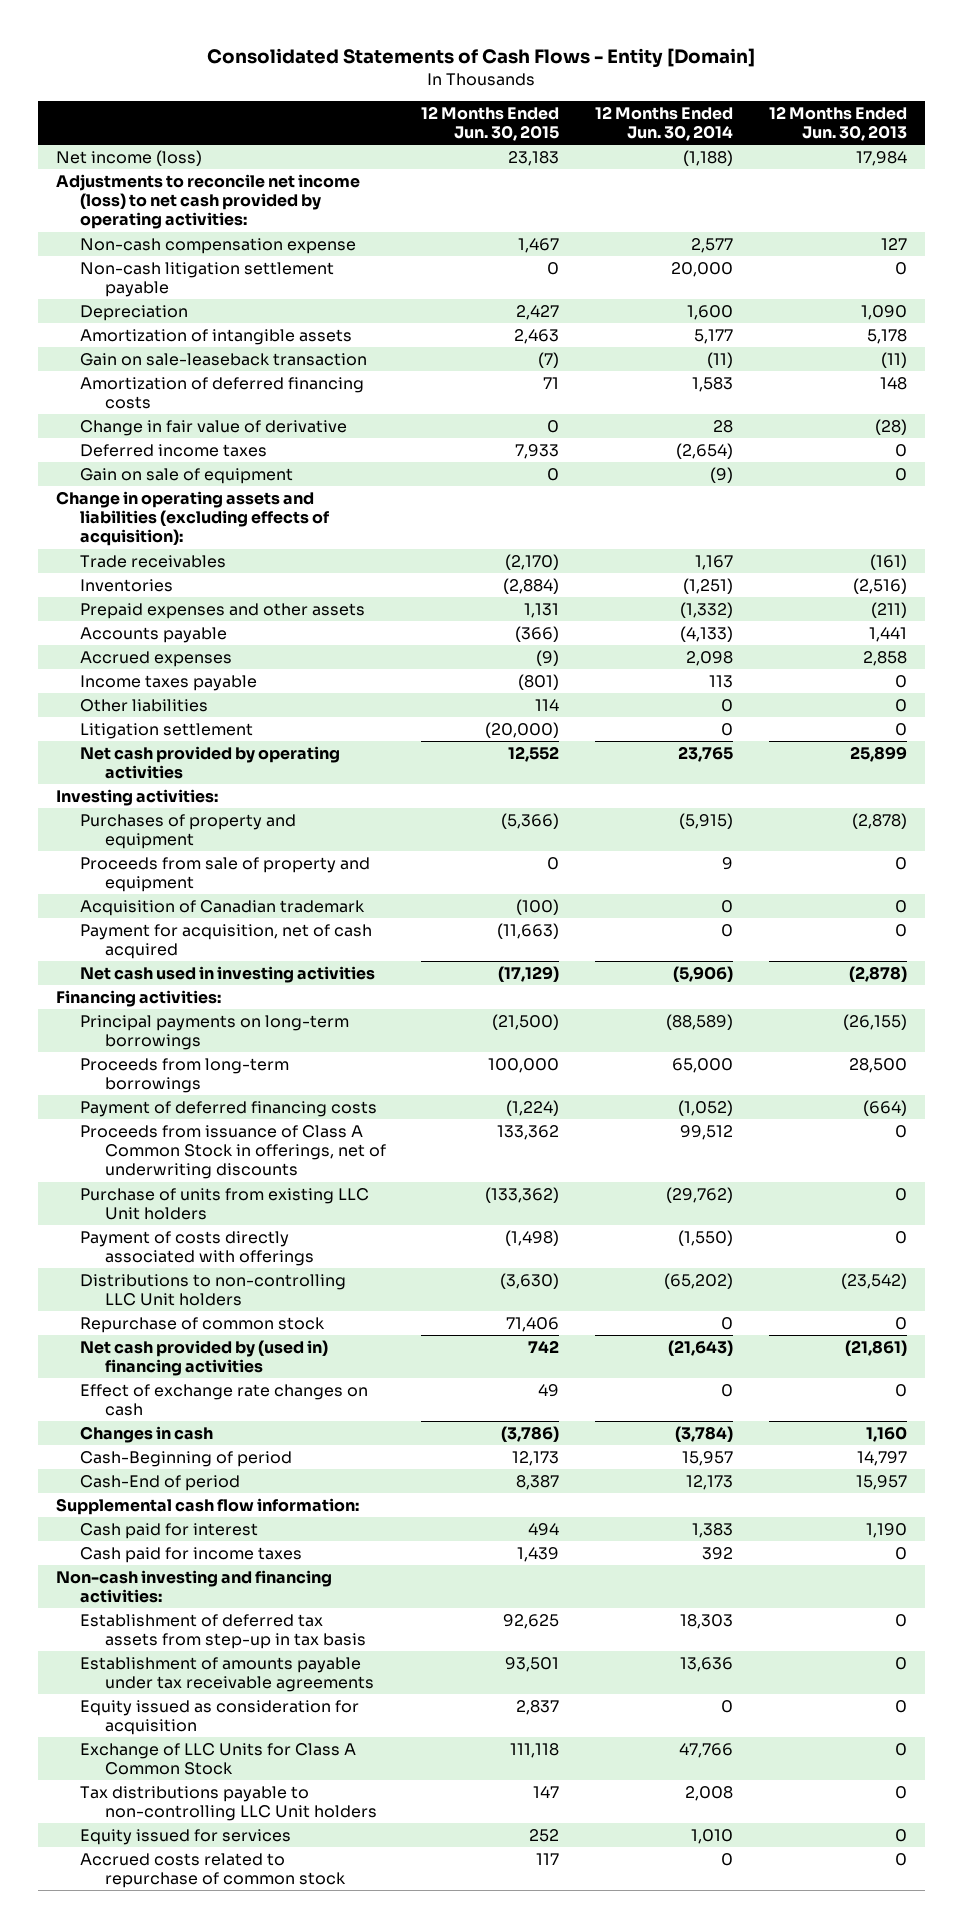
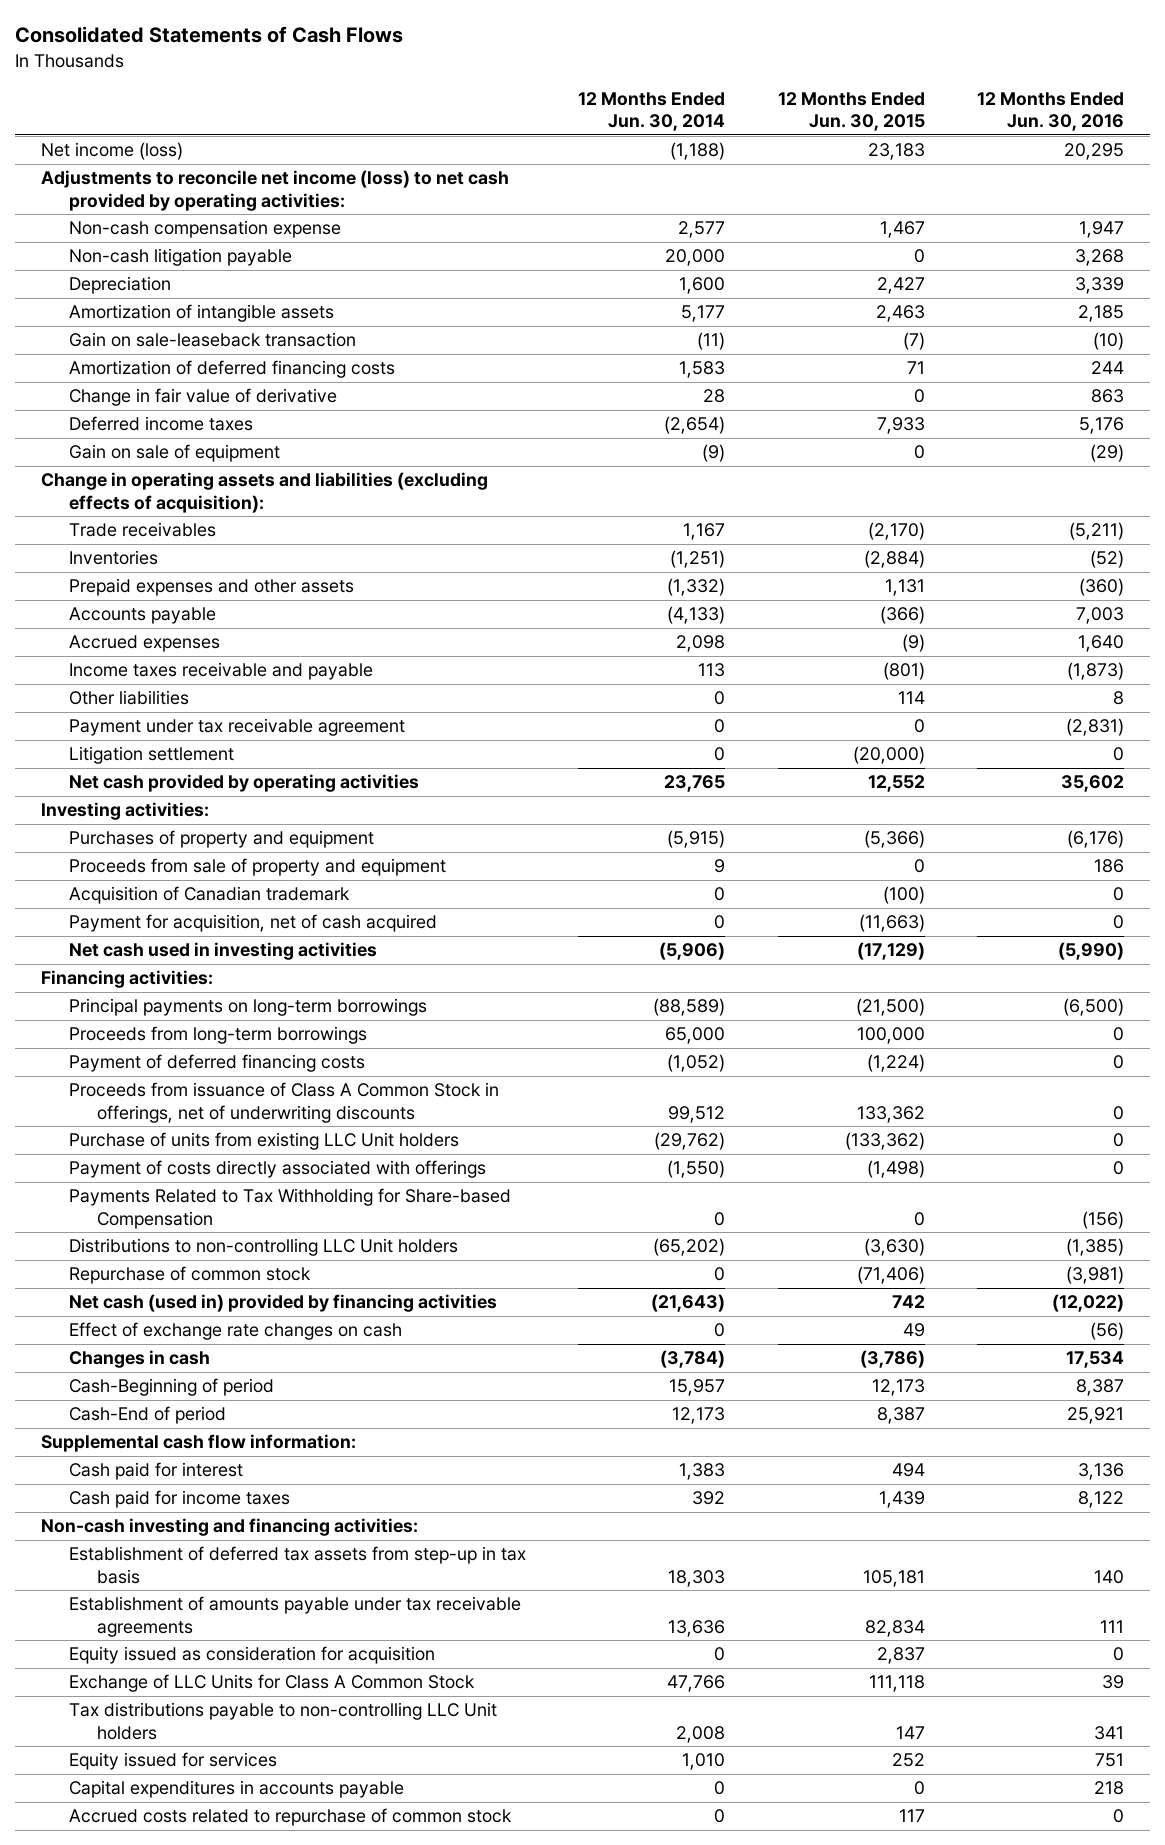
- Consolidated Statements of Cash Flows - Entity [Domain]
+ Consolidated Statements of Cash Flows
- | 12 Months Ended Jun. 30, 2015 | 12 Months Ended Jun. 30, 2014 | 12 Months Ended Jun. 30, 2013
+ | 12 Months Ended Jun. 30, 2014 | 12 Months Ended Jun. 30, 2015 | 12 Months Ended Jun. 30, 2016
- Non-cash litigation settlement payable | 0 | 20,000 | 0
+ Non-cash litigation payable | 20,000 | 0 | 3,268
- Income taxes payable | (801) | 113 | 0
+ Income taxes receivable and payable | 113 | (801) | (1,873)
+ Payment under tax receivable agreement | 0 | 0 | (2,831)
+ Payments Related to Tax Withholding for Share-based Compensation | 0 | 0 | (156)
- Repurchase of common stock | 71,406 | 0 | 0
- Net cash provided by (used in) financing activities | 742 | (21,643) | (21,861)
+ Repurchase of common stock | 0 | (71,406) | (3,981)
+ Net cash (used in) provided by financing activities | (21,643) | 742 | (12,022)
- Establishment of deferred tax assets from step-up in tax basis | 92,625 | 18,303 | 0
- Establishment of amounts payable under tax receivable agreements | 93,501 | 13,636 | 0
+ Establishment of deferred tax assets from step-up in tax basis | 18,303 | 105,181 | 140
+ Establishment of amounts payable under tax receivable agreements | 13,636 | 82,834 | 111
+ Capital expenditures in accounts payable | 0 | 0 | 218

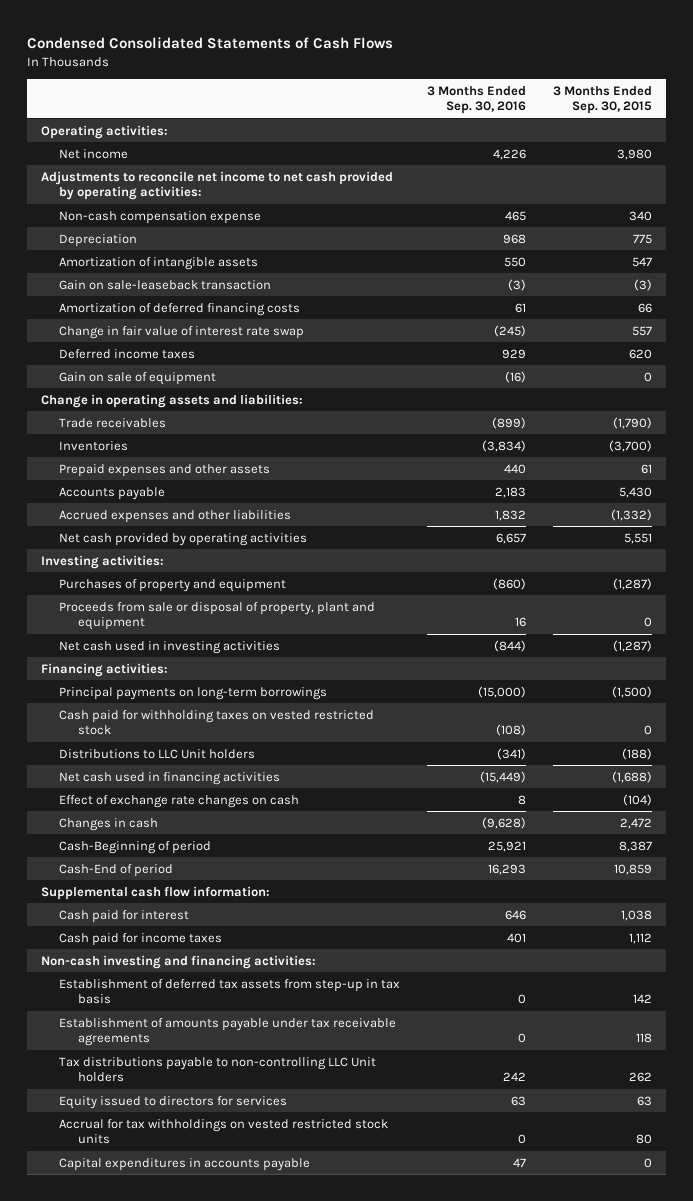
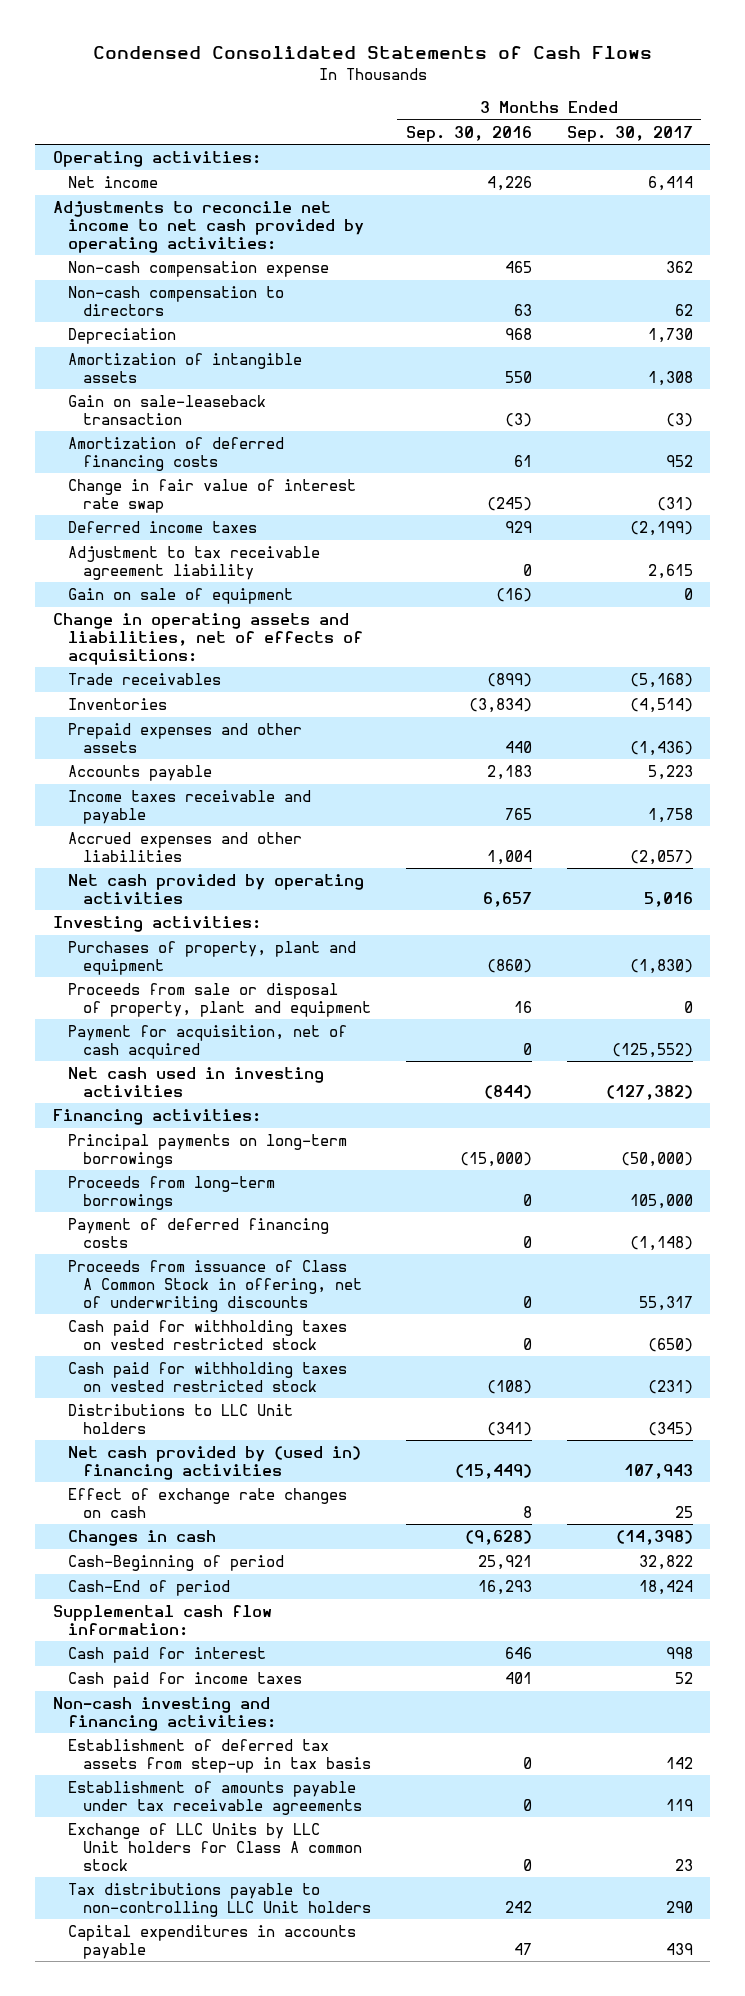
- | 3 Months Ended Sep. 30, 2016 | 3 Months Ended Sep. 30, 2015
+ | 3 Months Ended Sep. 30, 2016 | 3 Months Ended Sep. 30, 2017
+ Non-cash compensation to directors | 63 | 62
+ Adjustment to tax receivable agreement liability | 0 | 2,615
- Change in operating assets and liabilities:
+ Change in operating assets and liabilities, net of effects of acquisitions:
- Accrued expenses and other liabilities | 1,832 | (1,332)
+ Income taxes receivable and payable | 765 | 1,758
+ Accrued expenses and other liabilities | 1,004 | (2,057)
- Purchases of property and equipment | (860) | (1,287)
+ Purchases of property, plant and equipment | (860) | (1,830)
+ Payment for acquisition, net of cash acquired | 0 | (125,552)
+ Proceeds from long-term borrowings | 0 | 105,000
+ Payment of deferred financing costs | 0 | (1,148)
+ Proceeds from issuance of Class A Common Stock in offering, net of underwriting discounts | 0 | 55,317
+ Cash paid for withholding taxes on vested restricted stock | 0 | (650)
- Net cash used in financing activities | (15,449) | (1,688)
+ Net cash provided by (used in) financing activities | (15,449) | 107,943
+ Exchange of LLC Units by LLC Unit holders for Class A common stock | 0 | 23
- Equity issued to directors for services | 63 | 63
- Accrual for tax withholdings on vested restricted stock units | 0 | 80

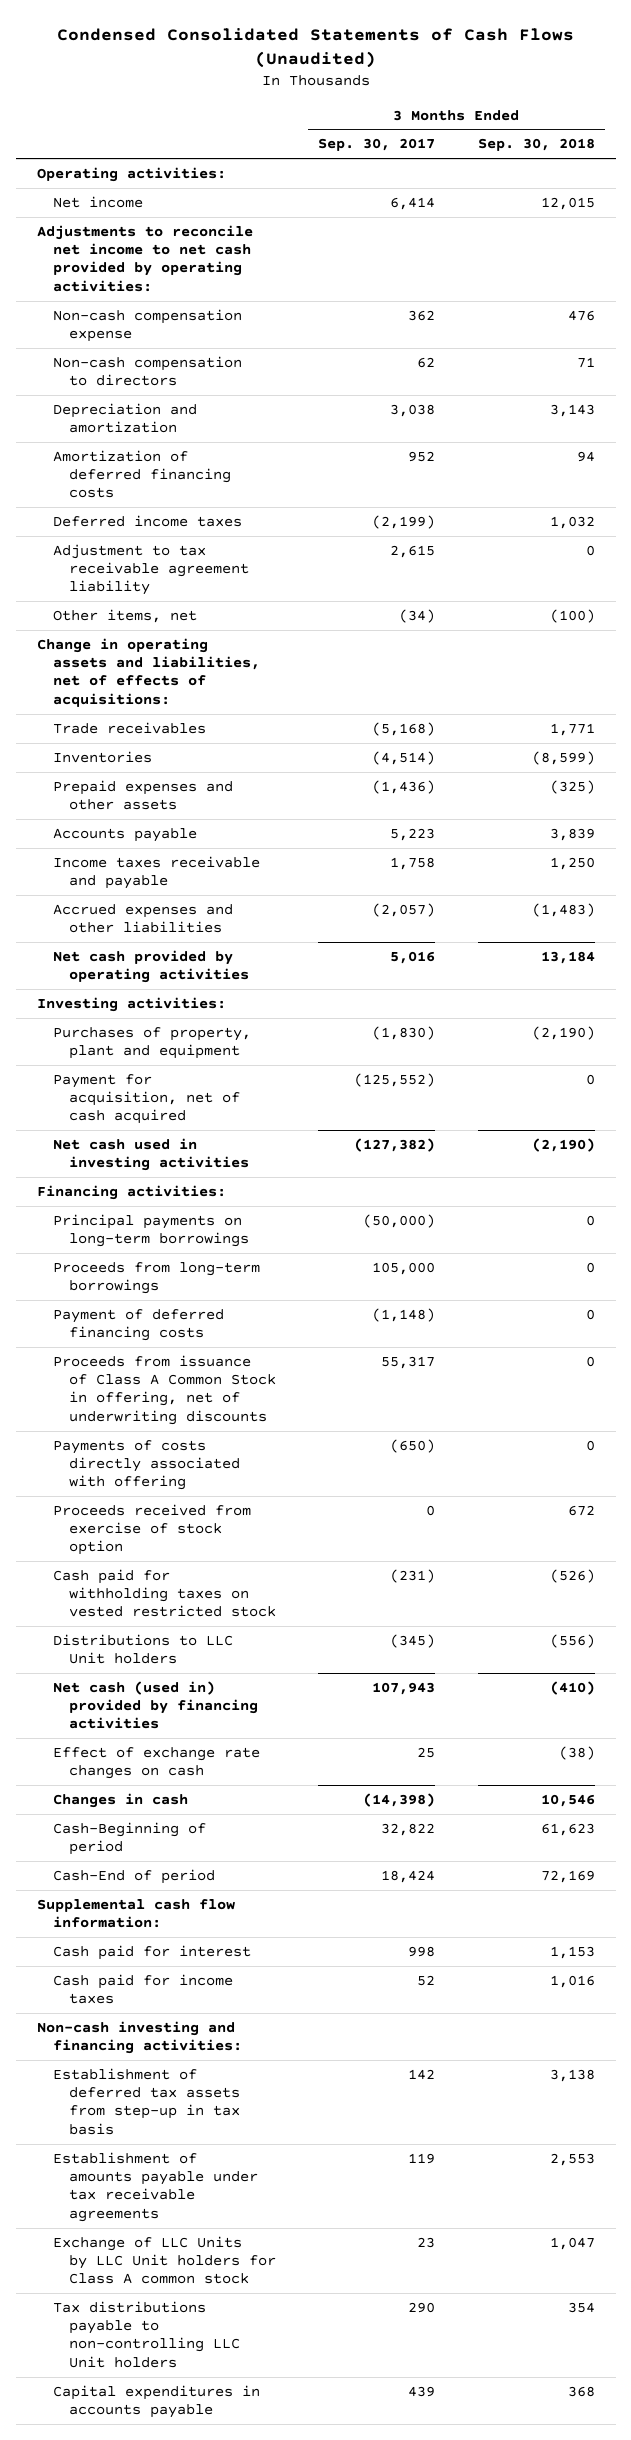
- Condensed Consolidated Statements of Cash Flows
+ Condensed Consolidated Statements of Cash Flows (Unaudited)
- | 3 Months Ended Sep. 30, 2016 | 3 Months Ended Sep. 30, 2017
+ | 3 Months Ended Sep. 30, 2017 | 3 Months Ended Sep. 30, 2018
- Depreciation | 968 | 1,730
- Amortization of intangible assets | 550 | 1,308
- Gain on sale-leaseback transaction | (3) | (3)
+ Depreciation and amortization | 3,038 | 3,143
- Change in fair value of interest rate swap | (245) | (31)
- Gain on sale of equipment | (16) | 0
+ Other items, net | (34) | (100)
- Proceeds from sale or disposal of property, plant and equipment | 16 | 0
- Cash paid for withholding taxes on vested restricted stock | 0 | (650)
+ Payments of costs directly associated with offering | (650) | 0
+ Proceeds received from exercise of stock option | 0 | 672
- Net cash provided by (used in) financing activities | (15,449) | 107,943
+ Net cash (used in) provided by financing activities | 107,943 | (410)

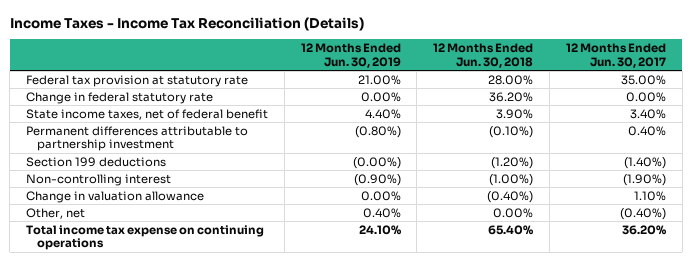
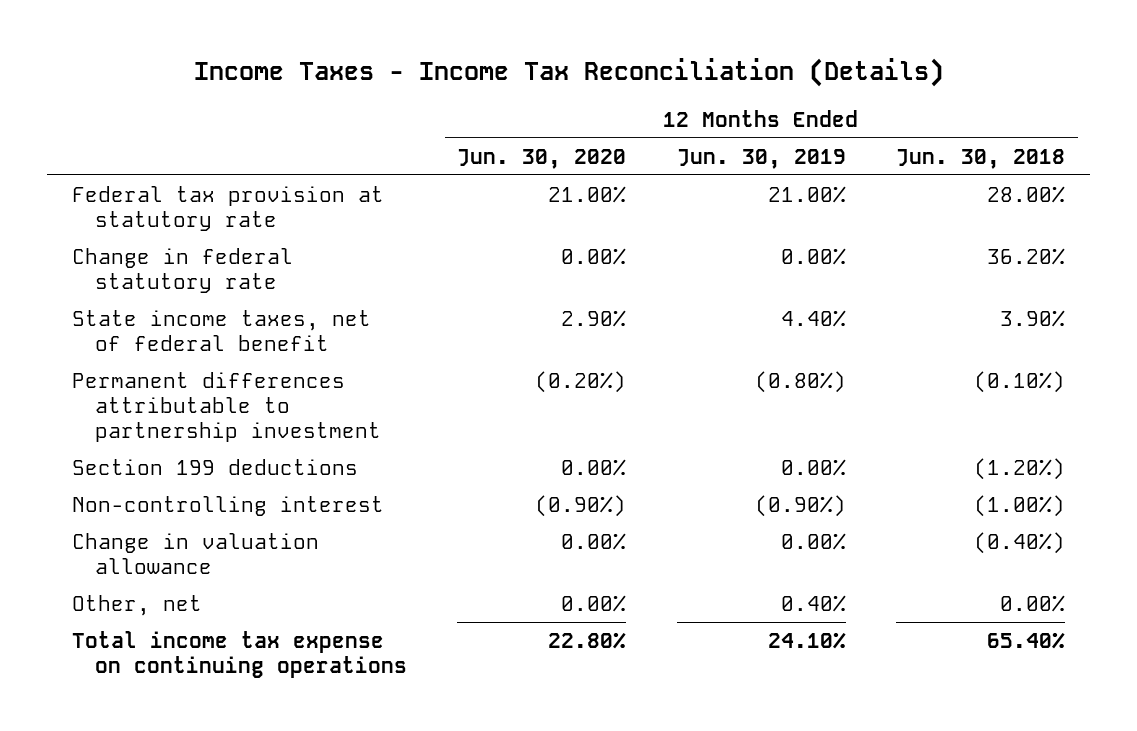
- | 12 Months Ended Jun. 30, 2019 | 12 Months Ended Jun. 30, 2018 | 12 Months Ended Jun. 30, 2017
+ | 12 Months Ended Jun. 30, 2020 | 12 Months Ended Jun. 30, 2019 | 12 Months Ended Jun. 30, 2018
- Section 199 deductions | (0.00%) | (1.20%) | (1.40%)
+ Section 199 deductions | 0.00% | 0.00% | (1.20%)

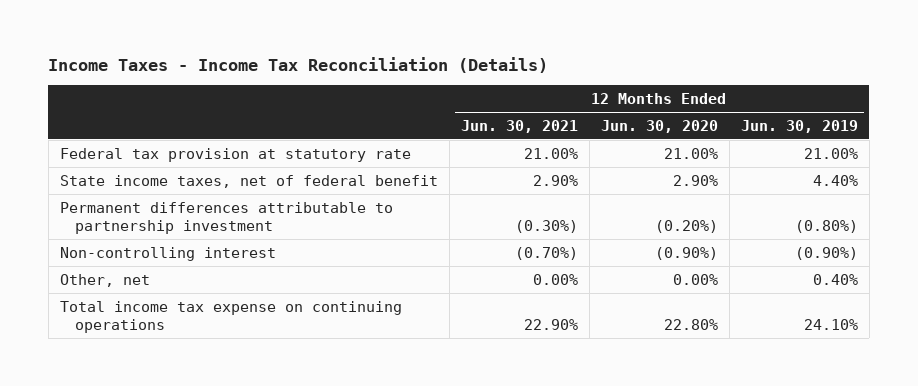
- | 12 Months Ended Jun. 30, 2020 | 12 Months Ended Jun. 30, 2019 | 12 Months Ended Jun. 30, 2018
+ | 12 Months Ended Jun. 30, 2021 | 12 Months Ended Jun. 30, 2020 | 12 Months Ended Jun. 30, 2019
- Change in federal statutory rate | 0.00% | 0.00% | 36.20%
- Section 199 deductions | 0.00% | 0.00% | (1.20%)
- Change in valuation allowance | 0.00% | 0.00% | (0.40%)

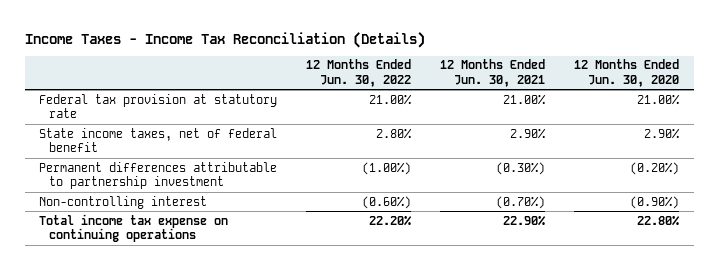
- | 12 Months Ended Jun. 30, 2021 | 12 Months Ended Jun. 30, 2020 | 12 Months Ended Jun. 30, 2019
+ | 12 Months Ended Jun. 30, 2022 | 12 Months Ended Jun. 30, 2021 | 12 Months Ended Jun. 30, 2020
- Other, net | 0.00% | 0.00% | 0.40%

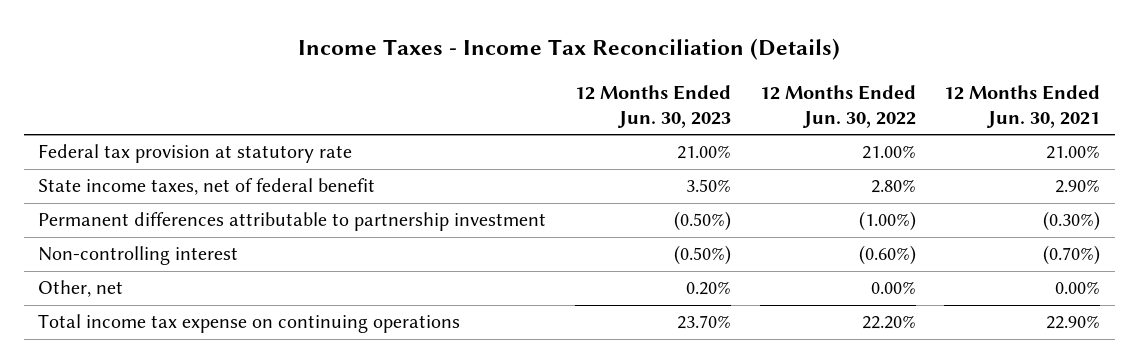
- | 12 Months Ended Jun. 30, 2022 | 12 Months Ended Jun. 30, 2021 | 12 Months Ended Jun. 30, 2020
+ | 12 Months Ended Jun. 30, 2023 | 12 Months Ended Jun. 30, 2022 | 12 Months Ended Jun. 30, 2021
+ Other, net | 0.20% | 0.00% | 0.00%

